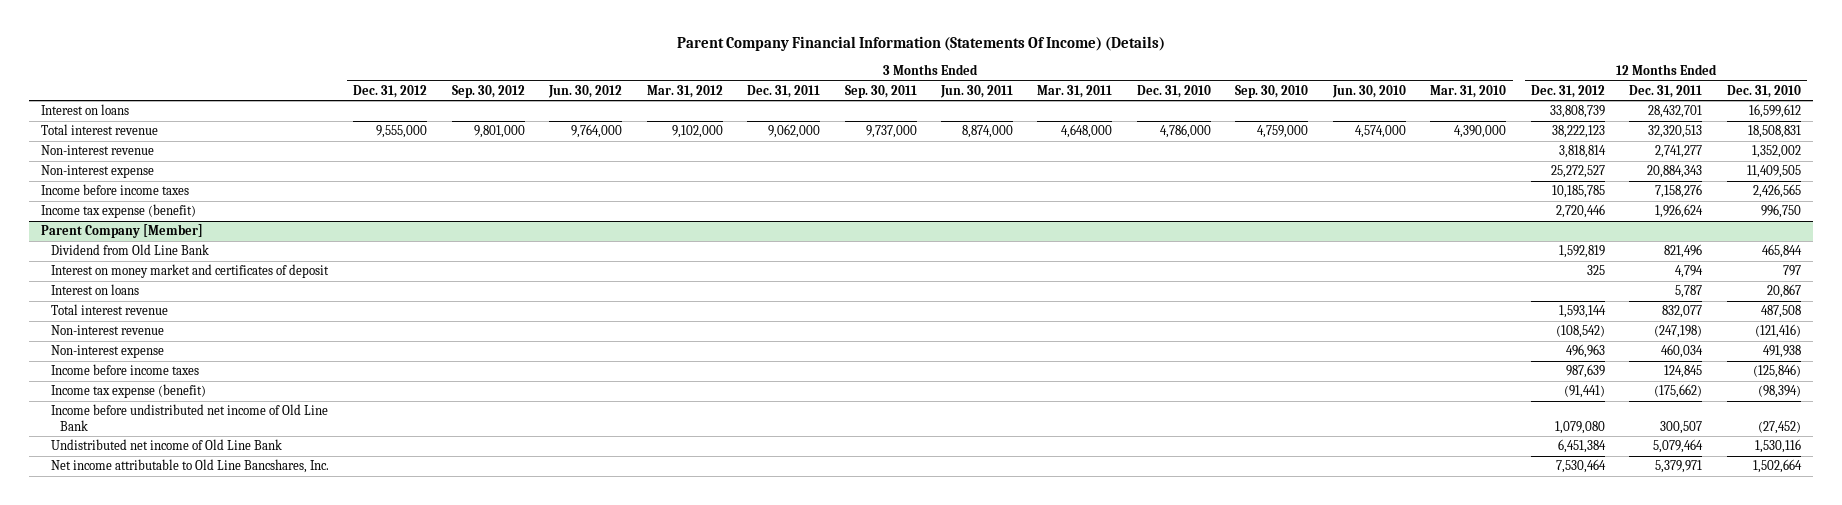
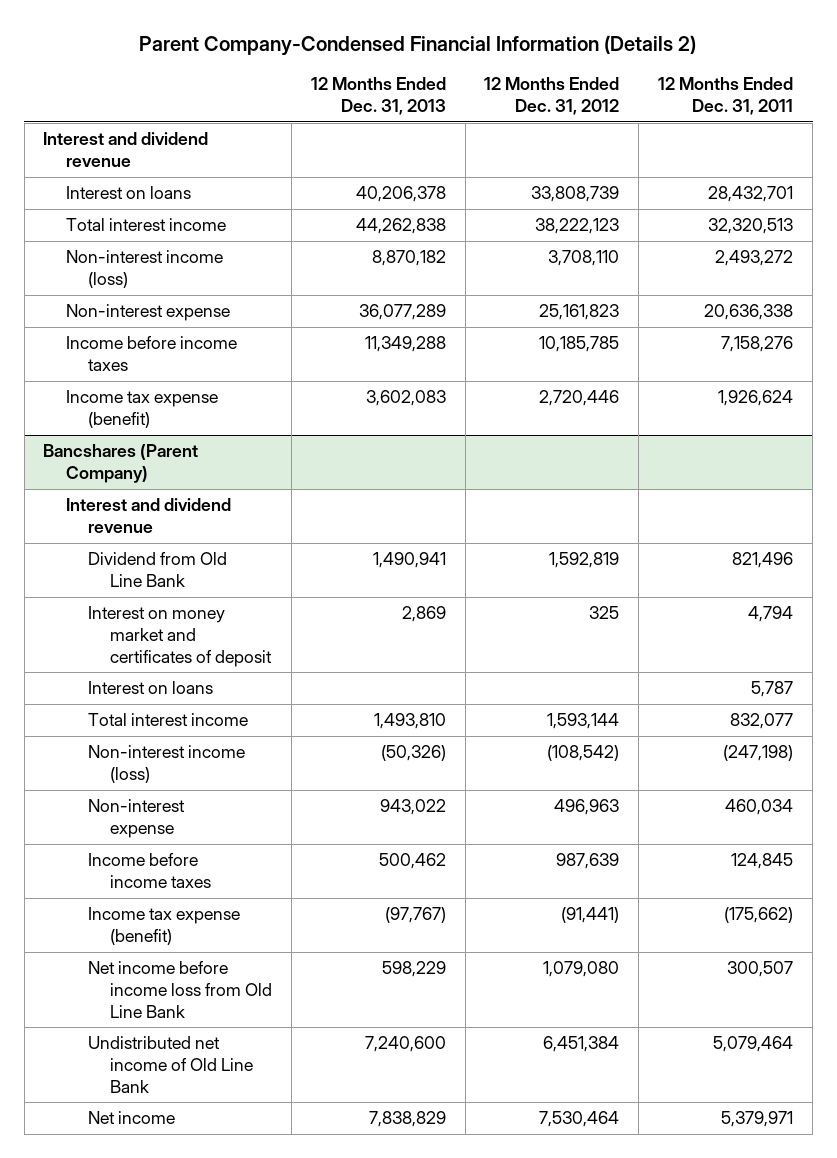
- Parent Company Financial Information (Statements Of Income) (Details)
+ Parent Company-Condensed Financial Information (Details 2)
- | 3 Months Ended Dec. 31, 2012 | 3 Months Ended Sep. 30, 2012 | 3 Months Ended Jun. 30, 2012 | 3 Months Ended Mar. 31, 2012 | 3 Months Ended Dec. 31, 2011 | 3 Months Ended Sep. 30, 2011 | 3 Months Ended Jun. 30, 2011 | 3 Months Ended Mar. 31, 2011 | 3 Months Ended Dec. 31, 2010 | 3 Months Ended Sep. 30, 2010 | 3 Months Ended Jun. 30, 2010 | 3 Months Ended Mar. 31, 2010 | 12 Months Ended Dec. 31, 2012 | 12 Months Ended Dec. 31, 2011 | 12 Months Ended Dec. 31, 2010
+ | 12 Months Ended Dec. 31, 2013 | 12 Months Ended Dec. 31, 2012 | 12 Months Ended Dec. 31, 2011
+ Interest and dividend revenue
- Total interest revenue | 9,555,000 | 9,801,000 | 9,764,000 | 9,102,000 | 9,062,000 | 9,737,000 | 8,874,000 | 4,648,000 | 4,786,000 | 4,759,000 | 4,574,000 | 4,390,000 | 38,222,123 | 32,320,513 | 18,508,831
- Non-interest revenue | | | | | | | | | | | | | 3,818,814 | 2,741,277 | 1,352,002
- Non-interest expense | | | | | | | | | | | | | 25,272,527 | 20,884,343 | 11,409,505
+ Total interest income | 44,262,838 | 38,222,123 | 32,320,513
+ Non-interest income (loss) | 8,870,182 | 3,708,110 | 2,493,272
+ Non-interest expense | 36,077,289 | 25,161,823 | 20,636,338
- Parent Company [Member]
+ Bancshares (Parent Company)
+ Interest and dividend revenue
- Total interest revenue | | | | | | | | | | | | | 1,593,144 | 832,077 | 487,508
- Non-interest revenue | | | | | | | | | | | | | (108,542) | (247,198) | (121,416)
+ Total interest income | 1,493,810 | 1,593,144 | 832,077
+ Non-interest income (loss) | (50,326) | (108,542) | (247,198)
- Income before undistributed net income of Old Line Bank | | | | | | | | | | | | | 1,079,080 | 300,507 | (27,452)
+ Net income before income loss from Old Line Bank | 598,229 | 1,079,080 | 300,507
- Net income attributable to Old Line Bancshares, Inc. | | | | | | | | | | | | | 7,530,464 | 5,379,971 | 1,502,664
+ Net income | 7,838,829 | 7,530,464 | 5,379,971

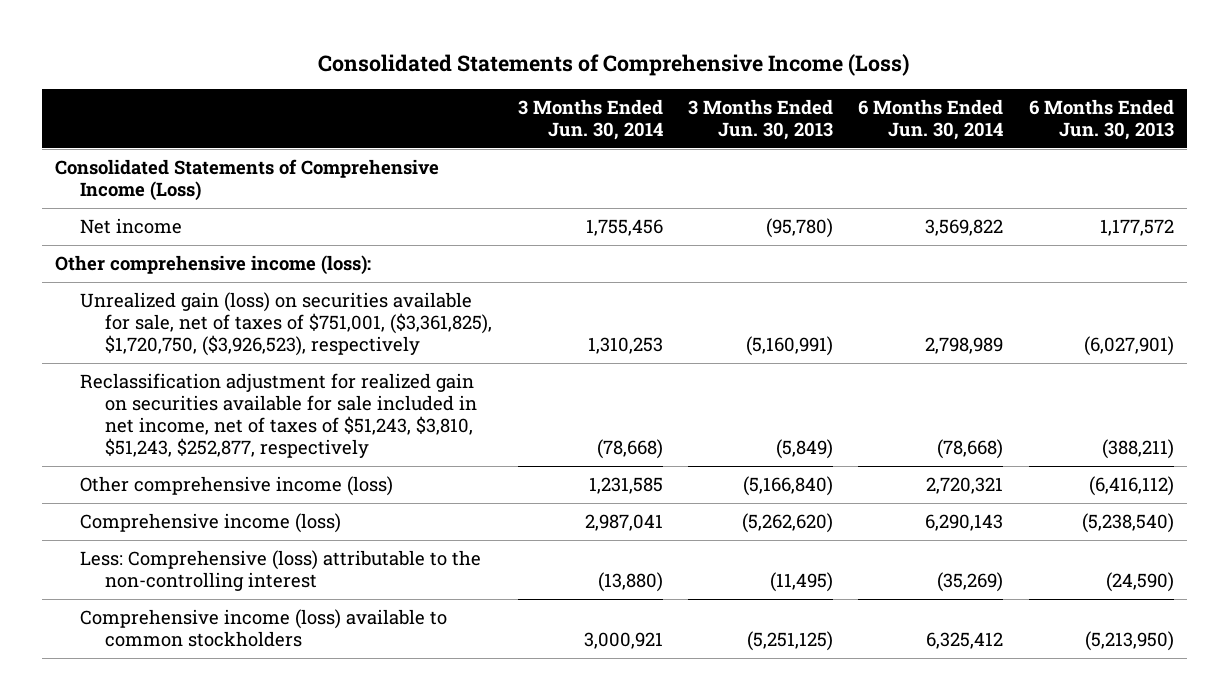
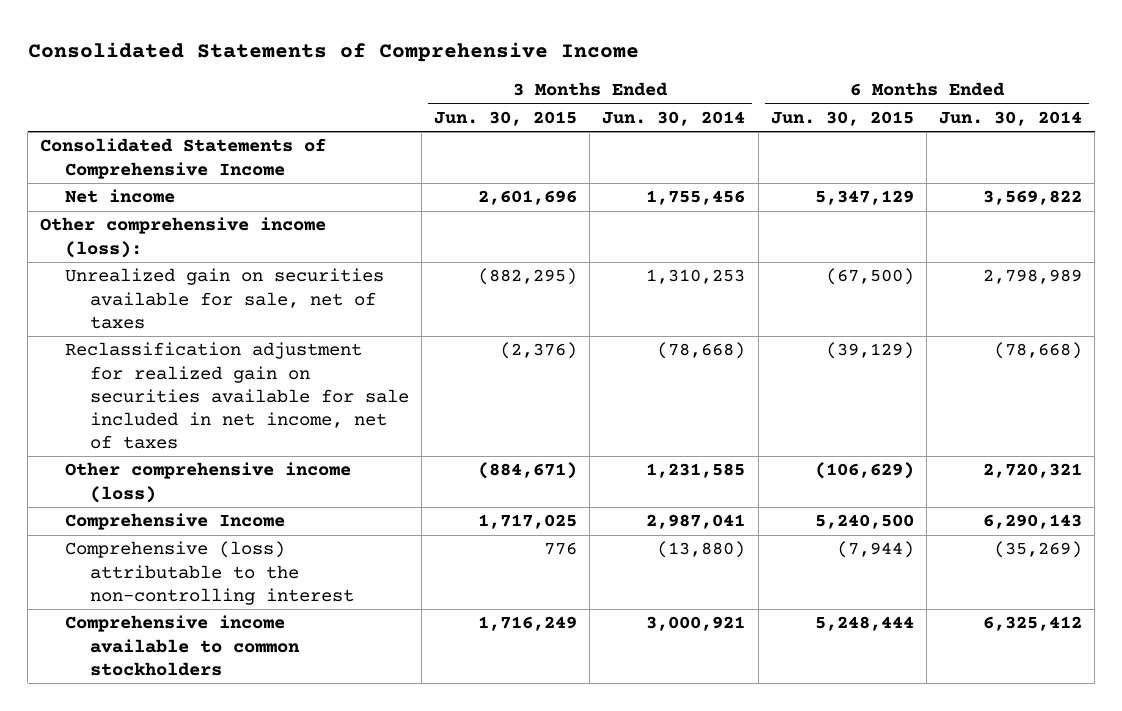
- Consolidated Statements of Comprehensive Income (Loss)
+ Consolidated Statements of Comprehensive Income
- | 3 Months Ended Jun. 30, 2014 | 3 Months Ended Jun. 30, 2013 | 6 Months Ended Jun. 30, 2014 | 6 Months Ended Jun. 30, 2013
+ | 3 Months Ended Jun. 30, 2015 | 3 Months Ended Jun. 30, 2014 | 6 Months Ended Jun. 30, 2015 | 6 Months Ended Jun. 30, 2014
- Consolidated Statements of Comprehensive Income (Loss)
+ Consolidated Statements of Comprehensive Income
- Unrealized gain (loss) on securities available for sale, net of taxes of $751,001, ($3,361,825), $1,720,750, ($3,926,523), respectively | 1,310,253 | (5,160,991) | 2,798,989 | (6,027,901)
- Reclassification adjustment for realized gain on securities available for sale included in net income, net of taxes of $51,243, $3,810, $51,243, $252,877, respectively | (78,668) | (5,849) | (78,668) | (388,211)
+ Unrealized gain on securities available for sale, net of taxes | (882,295) | 1,310,253 | (67,500) | 2,798,989
+ Reclassification adjustment for realized gain on securities available for sale included in net income, net of taxes | (2,376) | (78,668) | (39,129) | (78,668)
- Comprehensive income (loss) | 2,987,041 | (5,262,620) | 6,290,143 | (5,238,540)
- Less: Comprehensive (loss) attributable to the non-controlling interest | (13,880) | (11,495) | (35,269) | (24,590)
- Comprehensive income (loss) available to common stockholders | 3,000,921 | (5,251,125) | 6,325,412 | (5,213,950)
+ Comprehensive Income | 1,717,025 | 2,987,041 | 5,240,500 | 6,290,143
+ Comprehensive (loss) attributable to the non-controlling interest | 776 | (13,880) | (7,944) | (35,269)
+ Comprehensive income available to common stockholders | 1,716,249 | 3,000,921 | 5,248,444 | 6,325,412

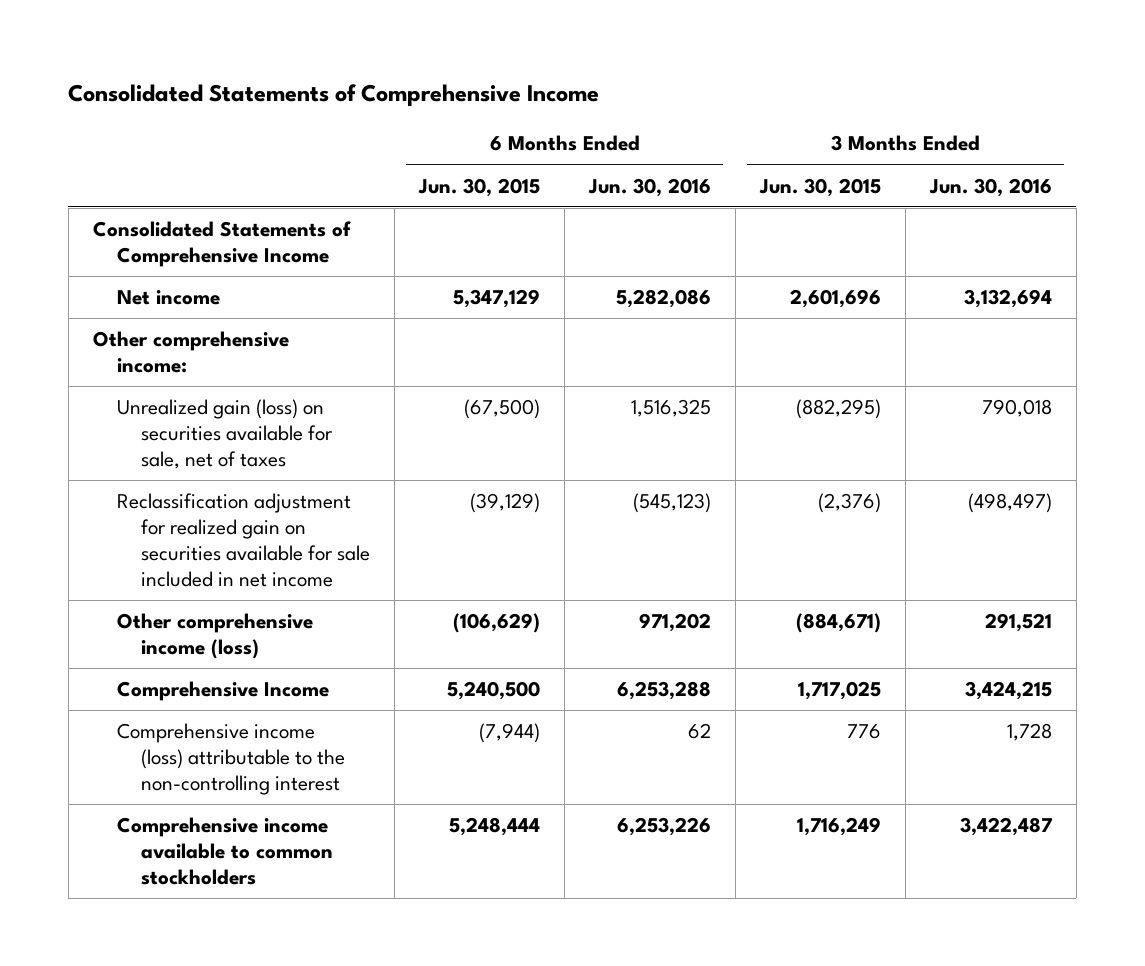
- | 3 Months Ended Jun. 30, 2015 | 3 Months Ended Jun. 30, 2014 | 6 Months Ended Jun. 30, 2015 | 6 Months Ended Jun. 30, 2014
+ | 6 Months Ended Jun. 30, 2015 | 6 Months Ended Jun. 30, 2016 | 3 Months Ended Jun. 30, 2015 | 3 Months Ended Jun. 30, 2016
- Other comprehensive income (loss):
- Unrealized gain on securities available for sale, net of taxes | (882,295) | 1,310,253 | (67,500) | 2,798,989
- Reclassification adjustment for realized gain on securities available for sale included in net income, net of taxes | (2,376) | (78,668) | (39,129) | (78,668)
+ Other comprehensive income:
+ Unrealized gain (loss) on securities available for sale, net of taxes | (67,500) | 1,516,325 | (882,295) | 790,018
+ Reclassification adjustment for realized gain on securities available for sale included in net income | (39,129) | (545,123) | (2,376) | (498,497)
- Comprehensive (loss) attributable to the non-controlling interest | 776 | (13,880) | (7,944) | (35,269)
+ Comprehensive income (loss) attributable to the non-controlling interest | (7,944) | 62 | 776 | 1,728

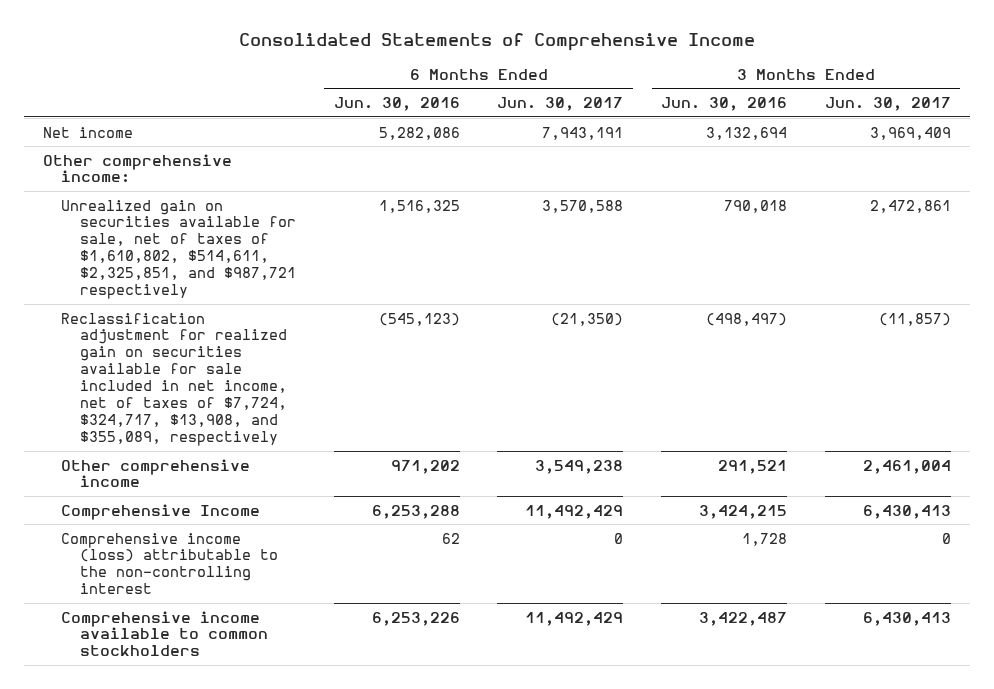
- | 6 Months Ended Jun. 30, 2015 | 6 Months Ended Jun. 30, 2016 | 3 Months Ended Jun. 30, 2015 | 3 Months Ended Jun. 30, 2016
+ | 6 Months Ended Jun. 30, 2016 | 6 Months Ended Jun. 30, 2017 | 3 Months Ended Jun. 30, 2016 | 3 Months Ended Jun. 30, 2017
- Consolidated Statements of Comprehensive Income
- Unrealized gain (loss) on securities available for sale, net of taxes | (67,500) | 1,516,325 | (882,295) | 790,018
- Reclassification adjustment for realized gain on securities available for sale included in net income | (39,129) | (545,123) | (2,376) | (498,497)
- Other comprehensive income (loss) | (106,629) | 971,202 | (884,671) | 291,521
+ Unrealized gain on securities available for sale, net of taxes of $1,610,802, $514,611, $2,325,851, and $987,721 respectively | 1,516,325 | 3,570,588 | 790,018 | 2,472,861
+ Reclassification adjustment for realized gain on securities available for sale included in net income, net of taxes of $7,724, $324,717, $13,908, and $355,089, respectively | (545,123) | (21,350) | (498,497) | (11,857)
+ Other comprehensive income | 971,202 | 3,549,238 | 291,521 | 2,461,004

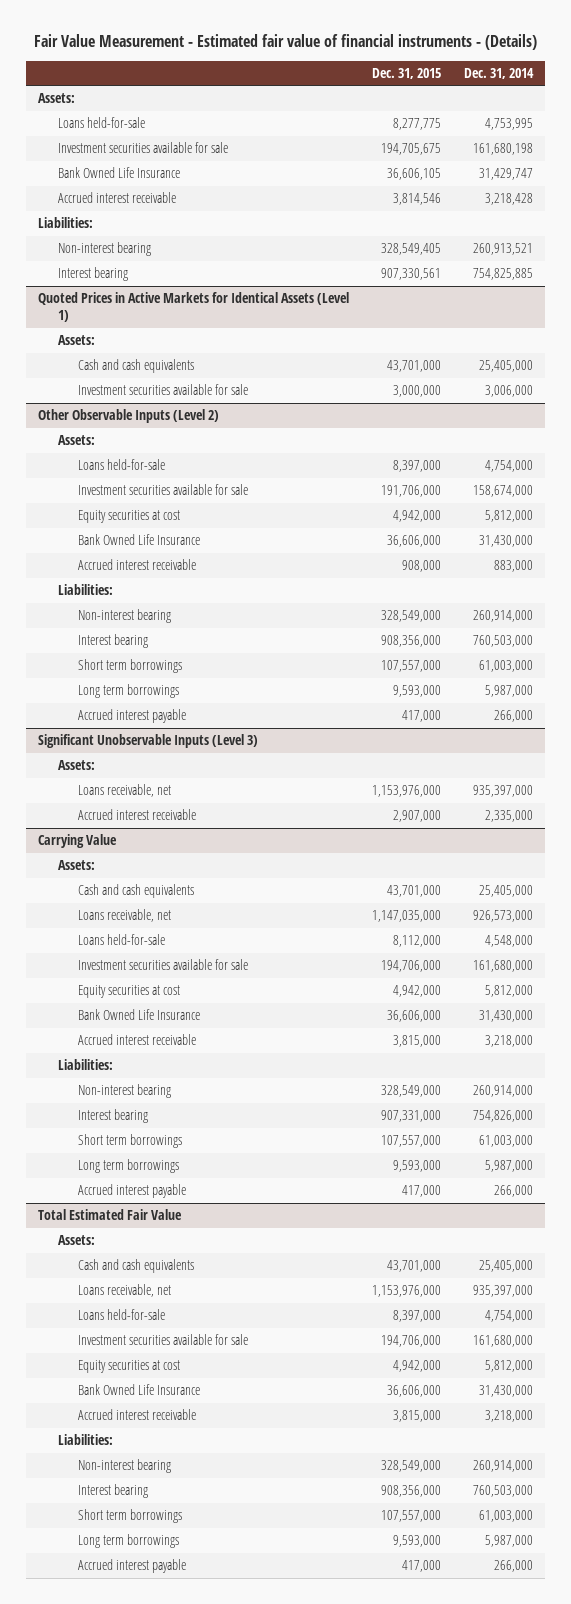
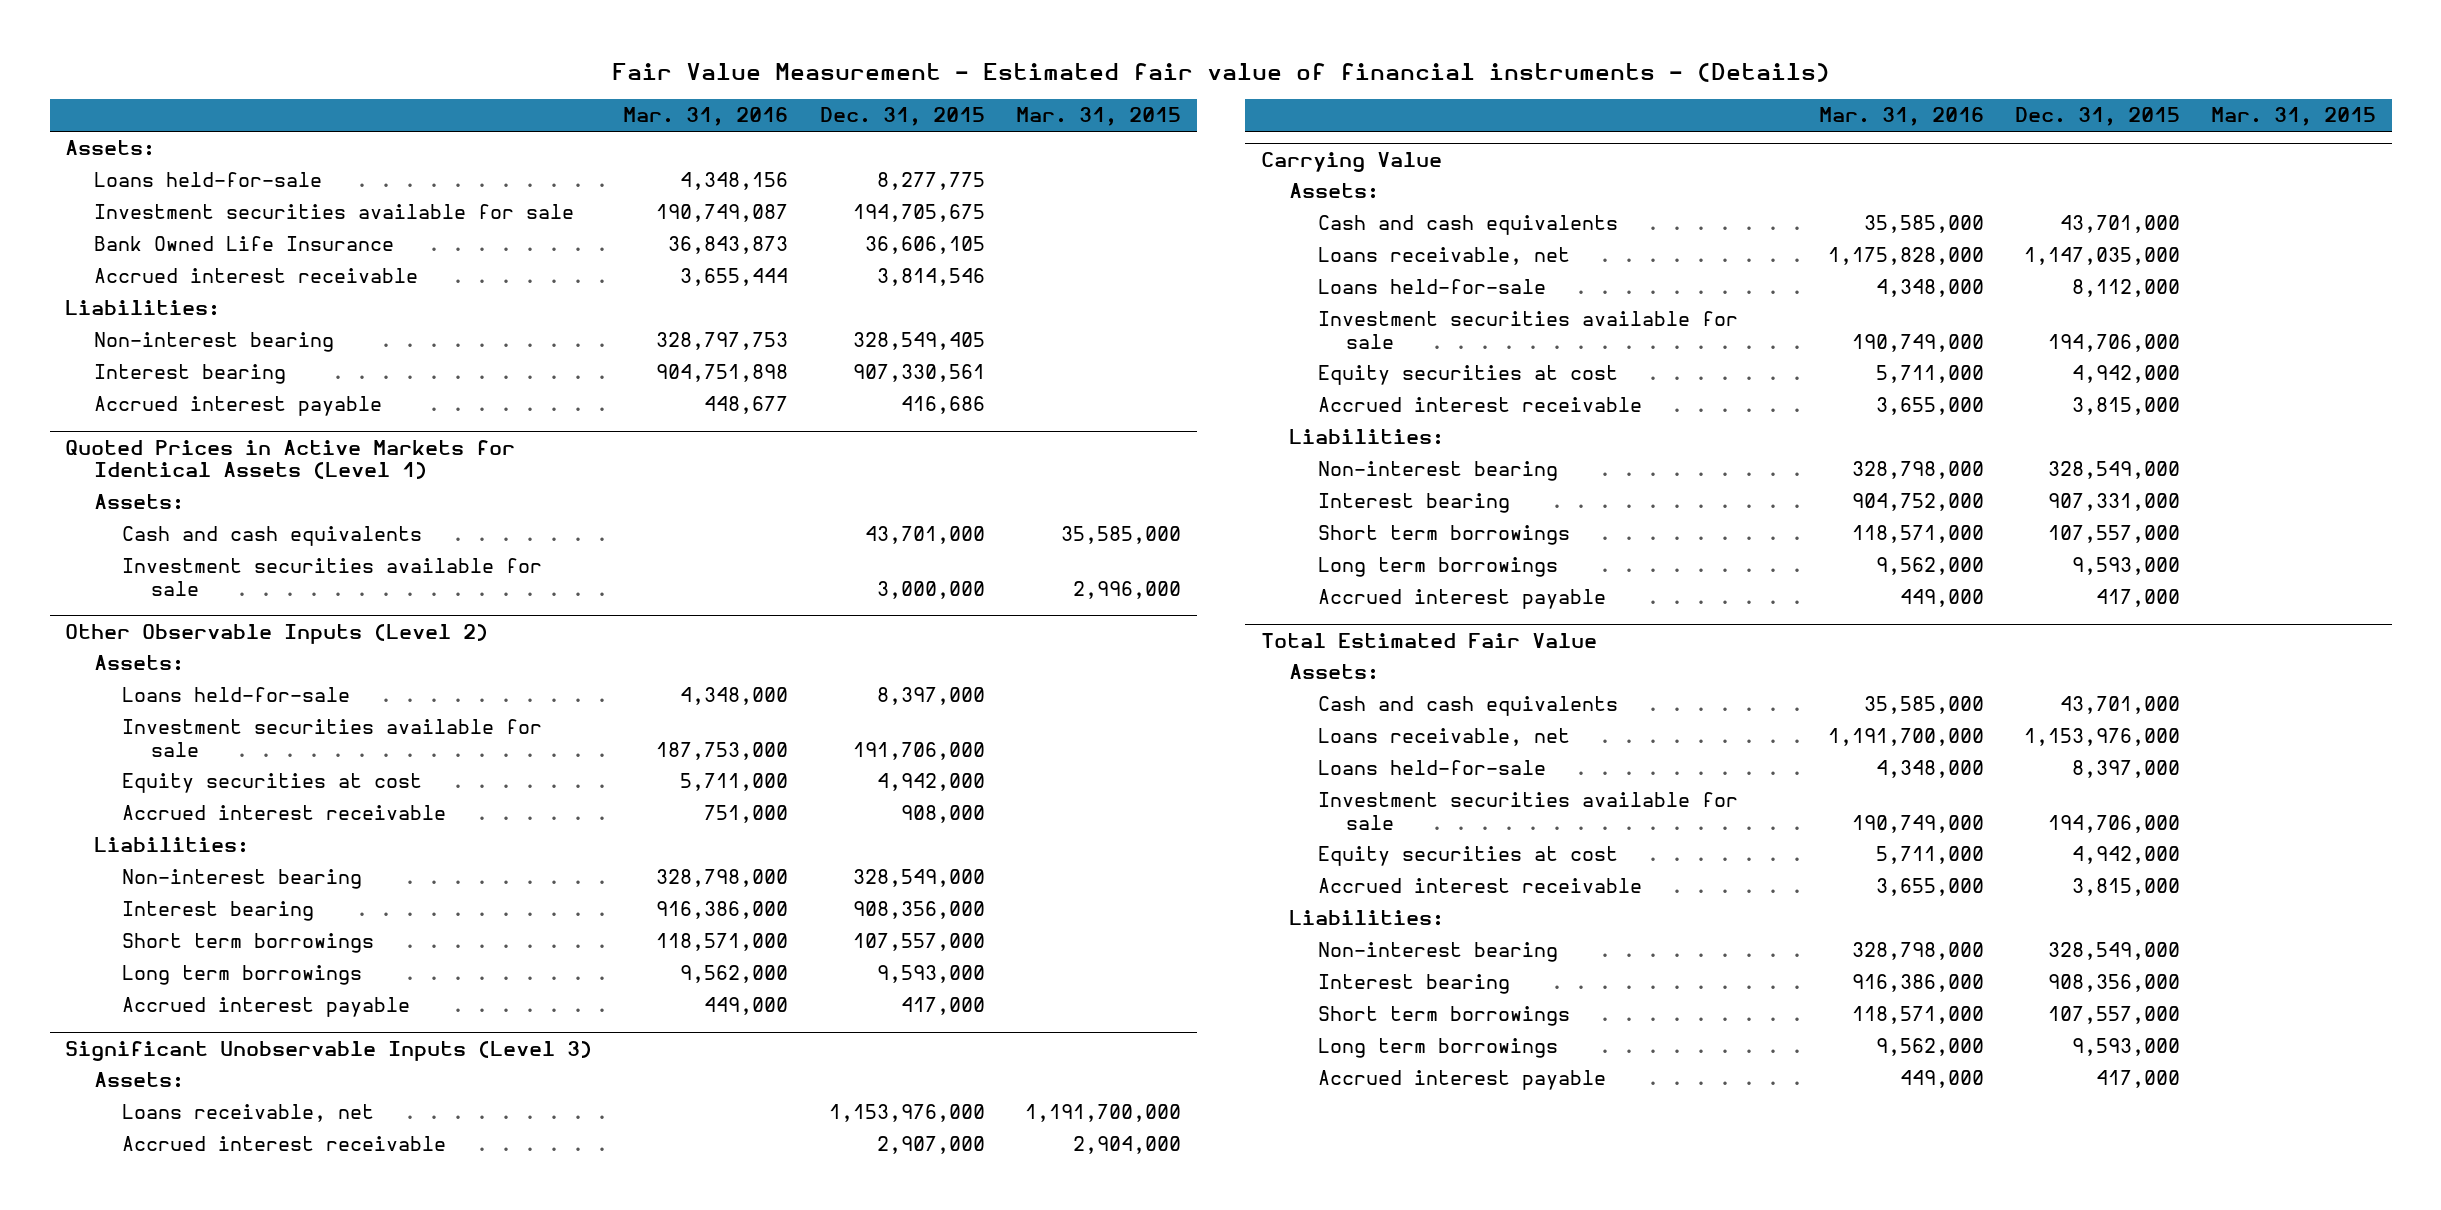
- | Dec. 31, 2015 | Dec. 31, 2014
+ | Mar. 31, 2016 | Dec. 31, 2015 | Mar. 31, 2015
+ Accrued interest payable | 448,677 | 416,686 |
@ Other Observable Inputs (Level 2)
- Bank Owned Life Insurance | 36,606,000 | 31,430,000
@ Carrying Value
- Bank Owned Life Insurance | 36,606,000 | 31,430,000
@ Total Estimated Fair Value
- Bank Owned Life Insurance | 36,606,000 | 31,430,000

